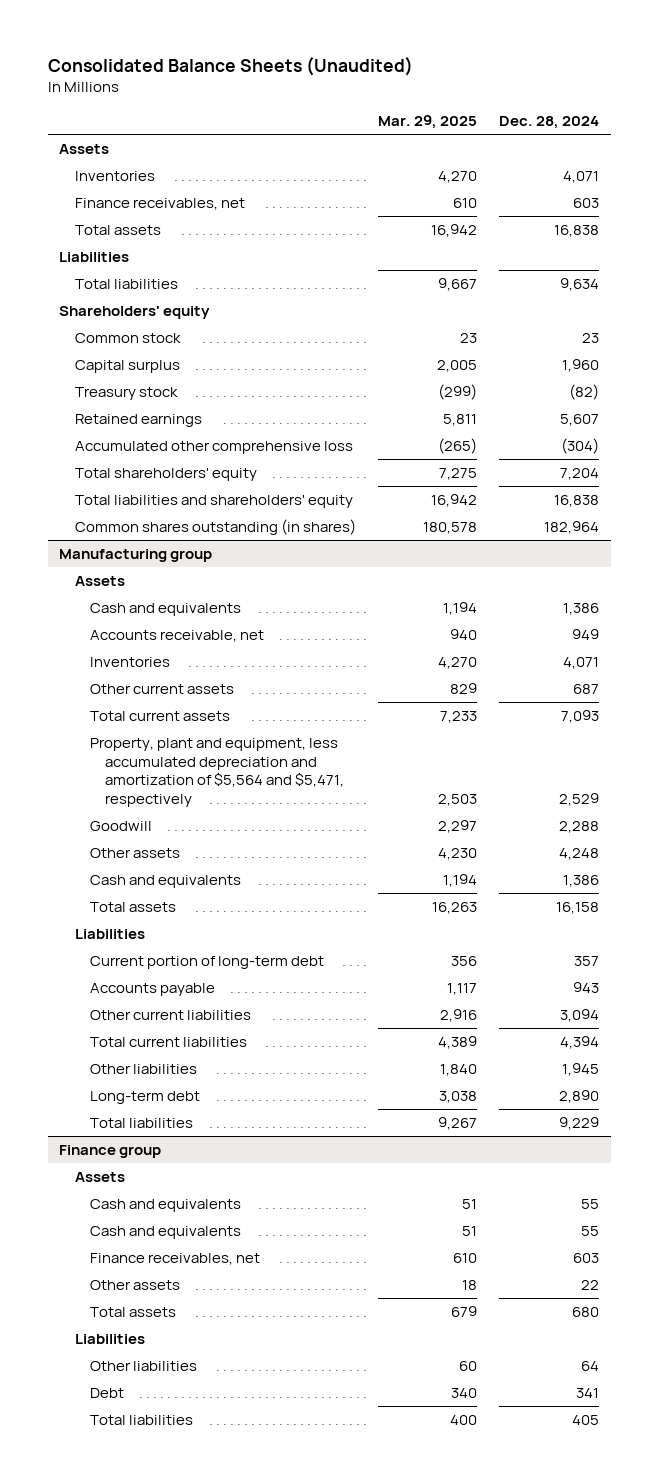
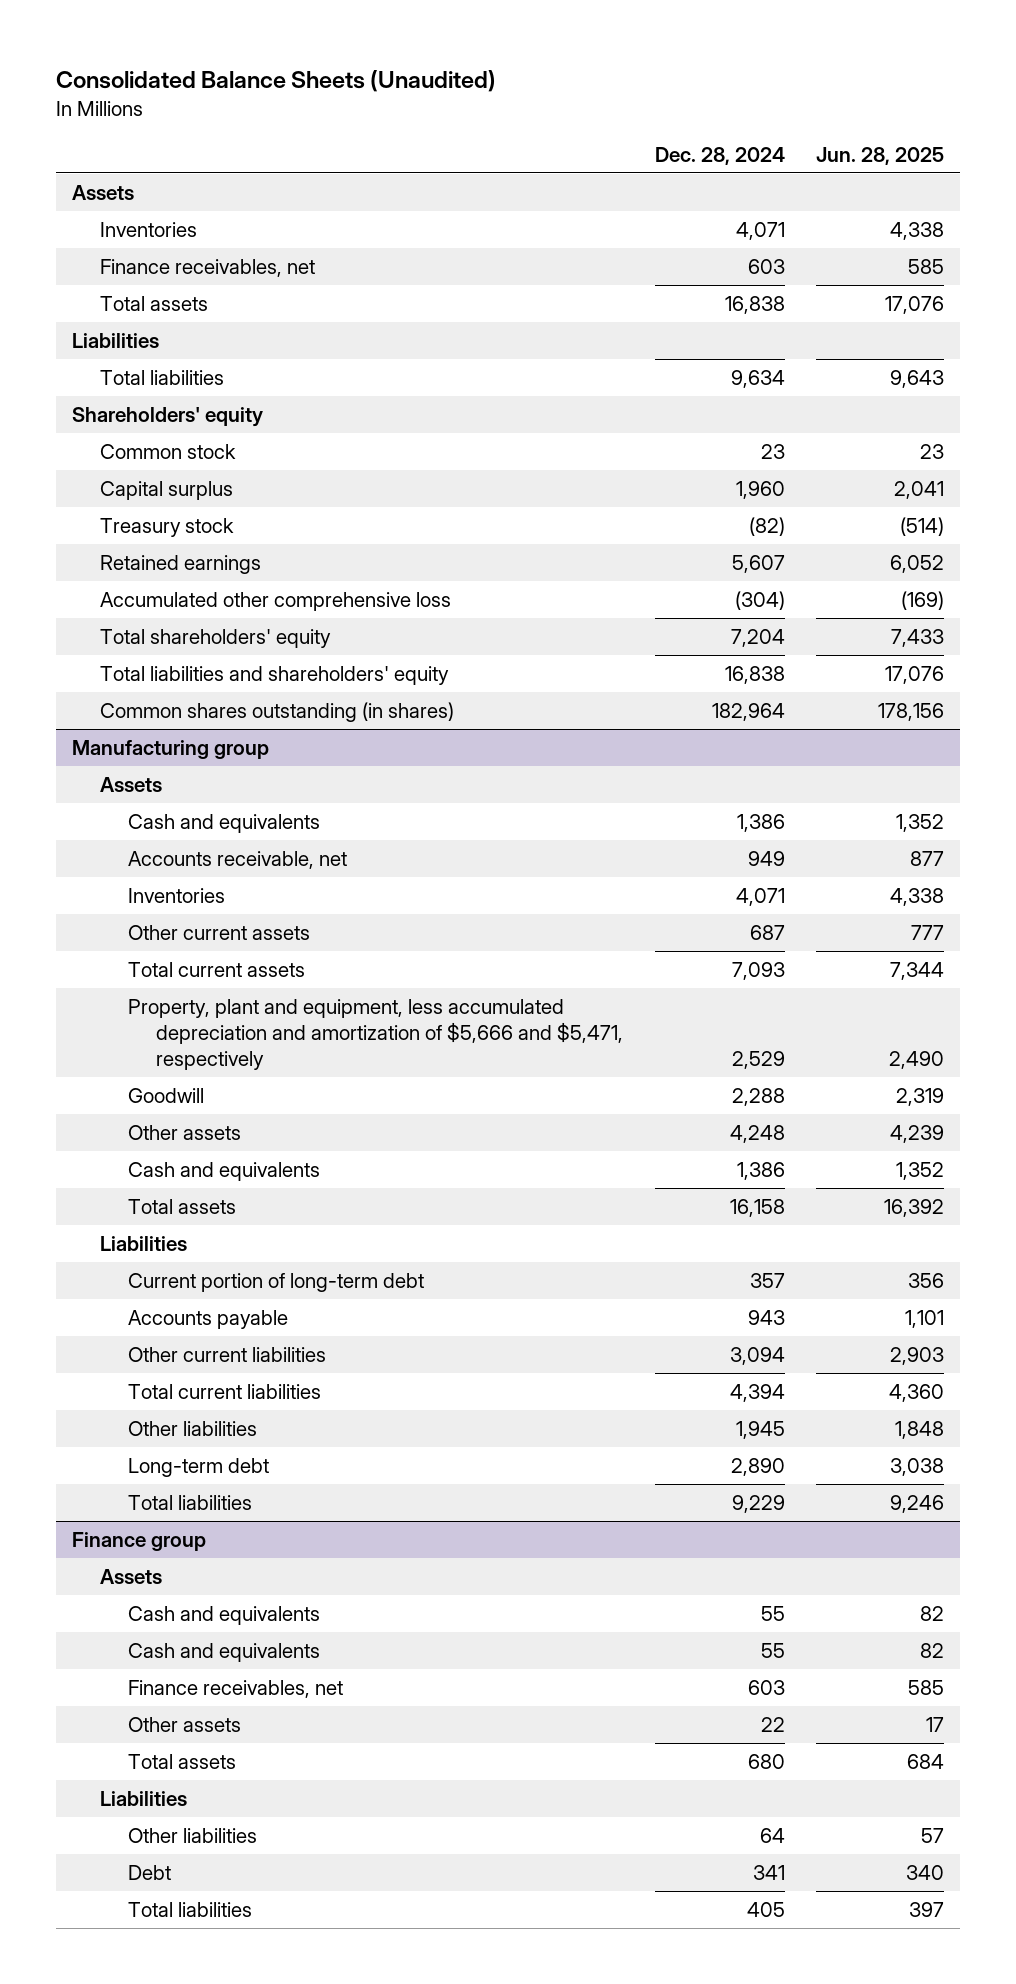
- | Mar. 29, 2025 | Dec. 28, 2024
+ | Dec. 28, 2024 | Jun. 28, 2025
@ Manufacturing group
- Property, plant and equipment, less accumulated depreciation and amortization of $5,564 and $5,471, respectively | 2,503 | 2,529
+ Property, plant and equipment, less accumulated depreciation and amortization of $5,666 and $5,471, respectively | 2,529 | 2,490

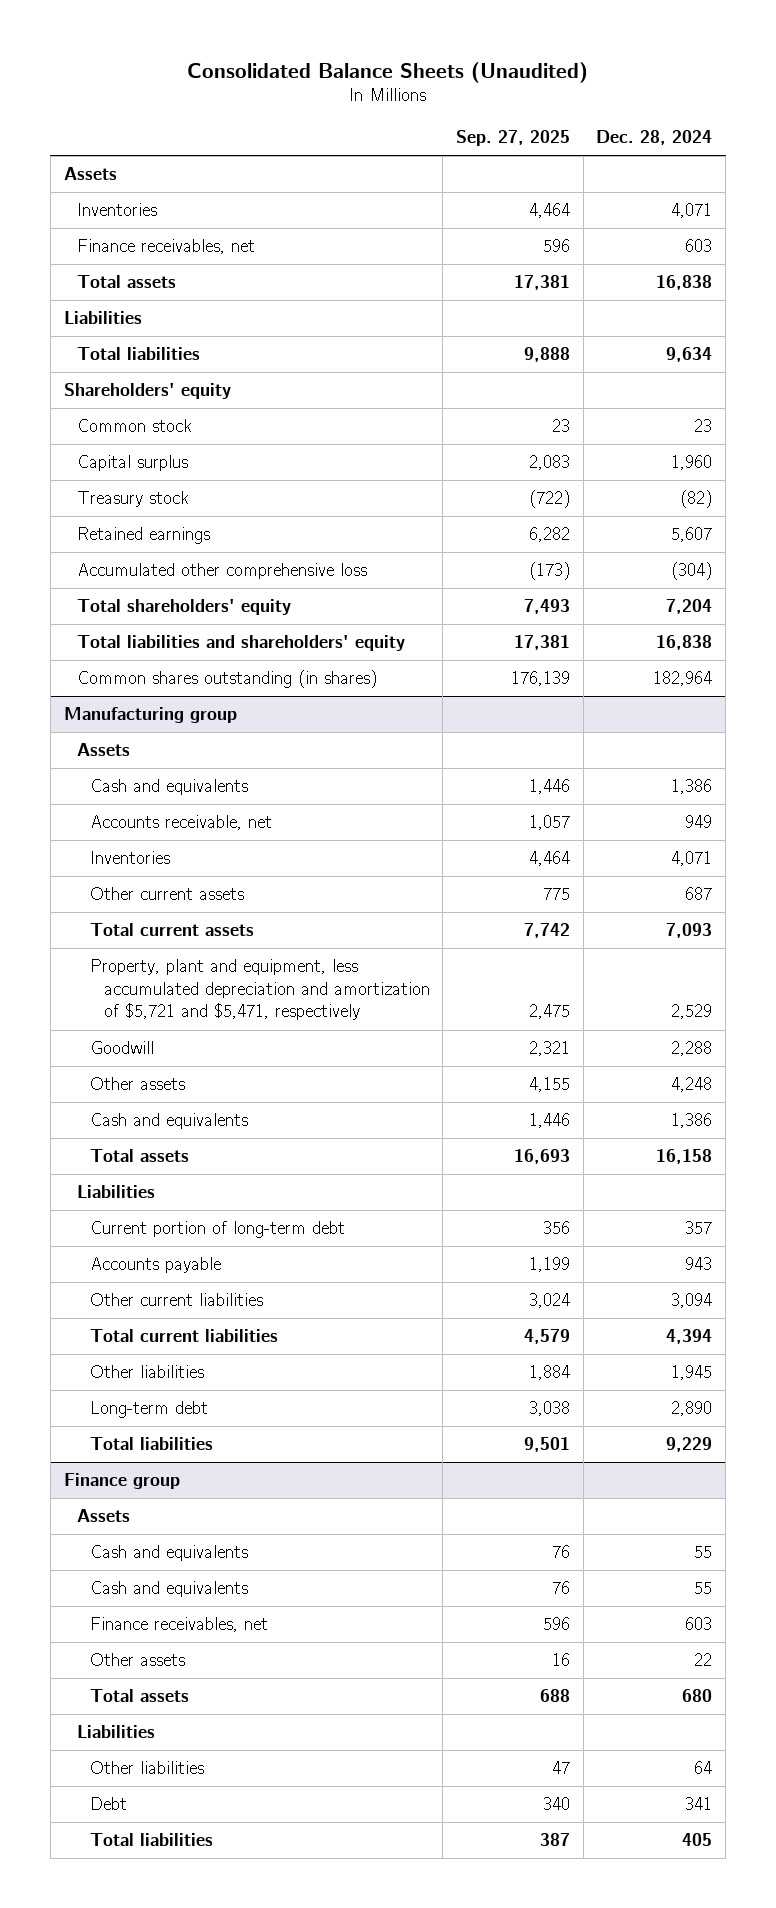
- | Dec. 28, 2024 | Jun. 28, 2025
+ | Sep. 27, 2025 | Dec. 28, 2024
@ Manufacturing group
- Property, plant and equipment, less accumulated depreciation and amortization of $5,666 and $5,471, respectively | 2,529 | 2,490
+ Property, plant and equipment, less accumulated depreciation and amortization of $5,721 and $5,471, respectively | 2,475 | 2,529

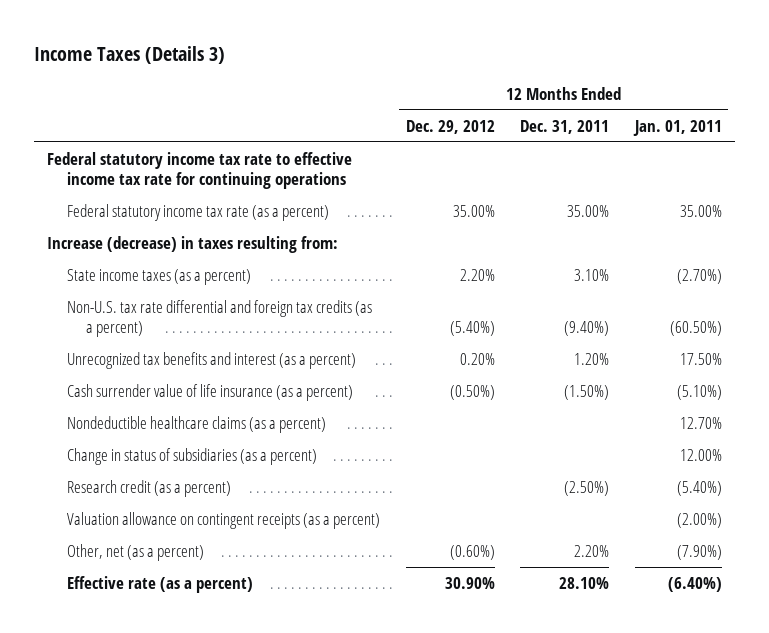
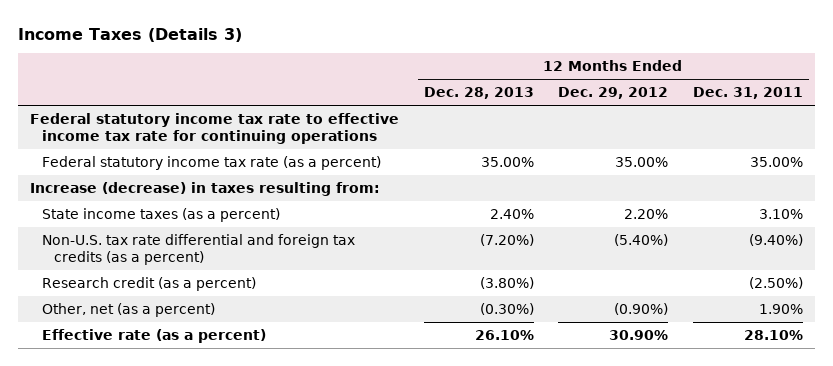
- | 12 Months Ended Dec. 29, 2012 | 12 Months Ended Dec. 31, 2011 | 12 Months Ended Jan. 01, 2011
+ | 12 Months Ended Dec. 28, 2013 | 12 Months Ended Dec. 29, 2012 | 12 Months Ended Dec. 31, 2011
- Unrecognized tax benefits and interest (as a percent) | 0.20% | 1.20% | 17.50%
- Cash surrender value of life insurance (as a percent) | (0.50%) | (1.50%) | (5.10%)
- Nondeductible healthcare claims (as a percent) | | | 12.70%
- Change in status of subsidiaries (as a percent) | | | 12.00%
- Valuation allowance on contingent receipts (as a percent) | | | (2.00%)
- Other, net (as a percent) | (0.60%) | 2.20% | (7.90%)
+ Other, net (as a percent) | (0.30%) | (0.90%) | 1.90%

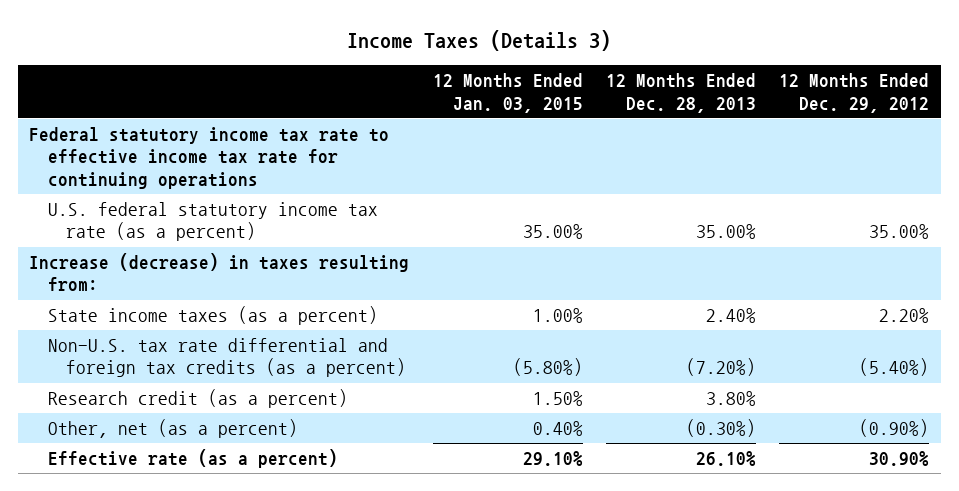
- | 12 Months Ended Dec. 28, 2013 | 12 Months Ended Dec. 29, 2012 | 12 Months Ended Dec. 31, 2011
+ | 12 Months Ended Jan. 03, 2015 | 12 Months Ended Dec. 28, 2013 | 12 Months Ended Dec. 29, 2012
- Federal statutory income tax rate (as a percent) | 35.00% | 35.00% | 35.00%
+ U.S. federal statutory income tax rate (as a percent) | 35.00% | 35.00% | 35.00%
- Research credit (as a percent) | (3.80%) | | (2.50%)
+ Research credit (as a percent) | 1.50% | 3.80% |

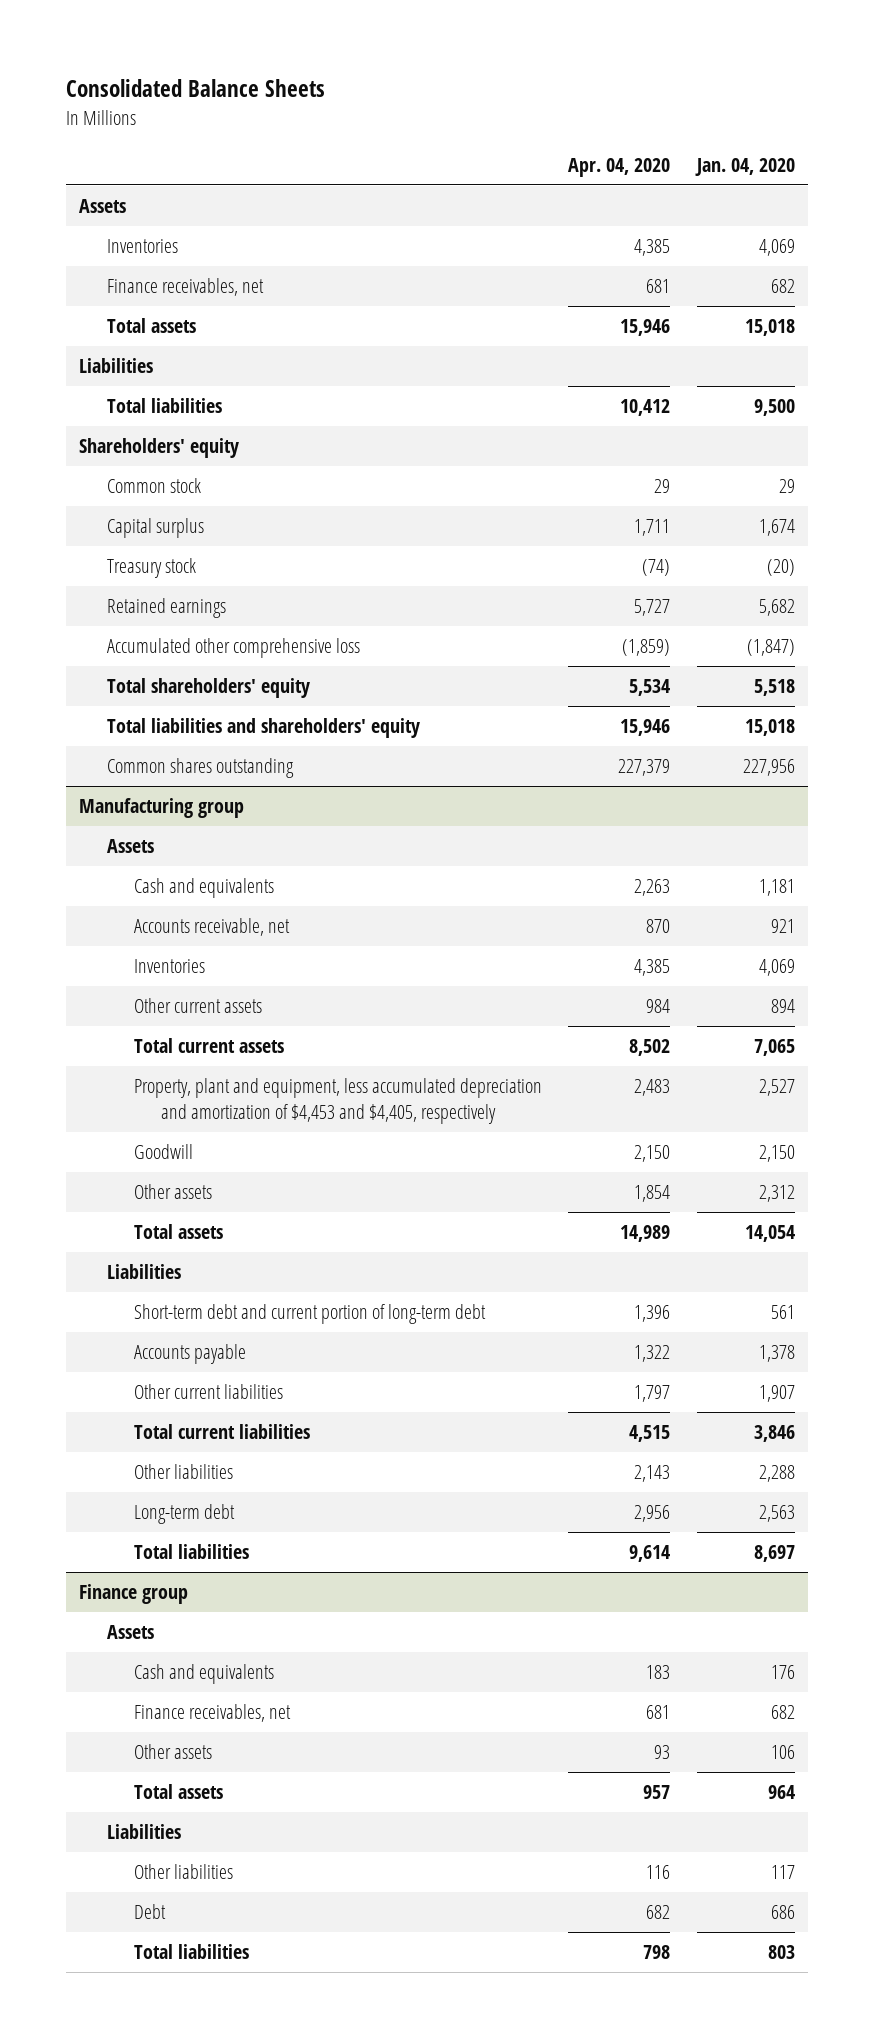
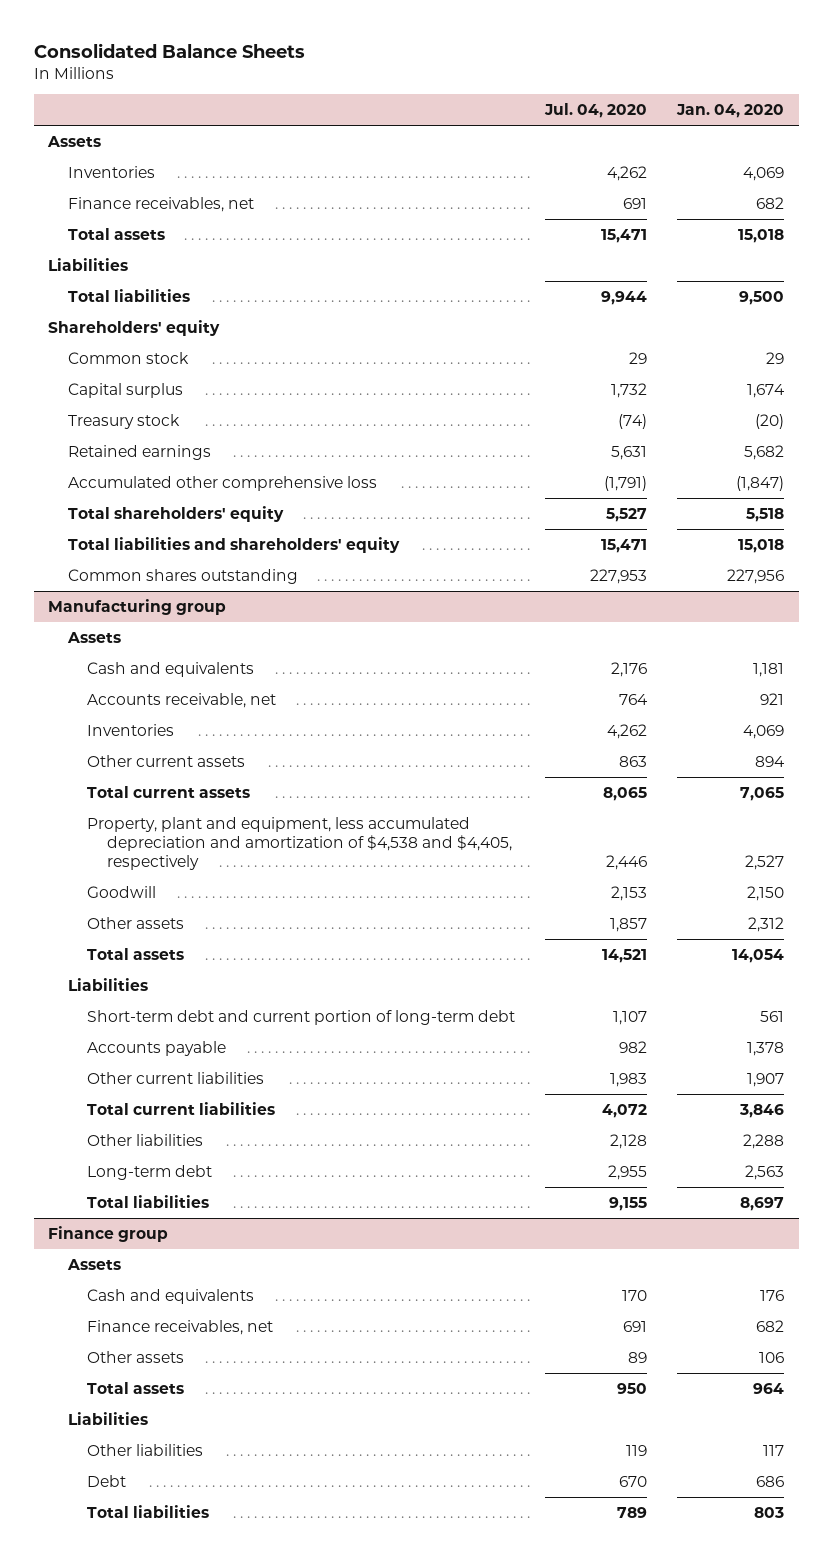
- | Apr. 04, 2020 | Jan. 04, 2020
+ | Jul. 04, 2020 | Jan. 04, 2020
@ Manufacturing group
- Property, plant and equipment, less accumulated depreciation and amortization of $4,453 and $4,405, respectively | 2,483 | 2,527
+ Property, plant and equipment, less accumulated depreciation and amortization of $4,538 and $4,405, respectively | 2,446 | 2,527

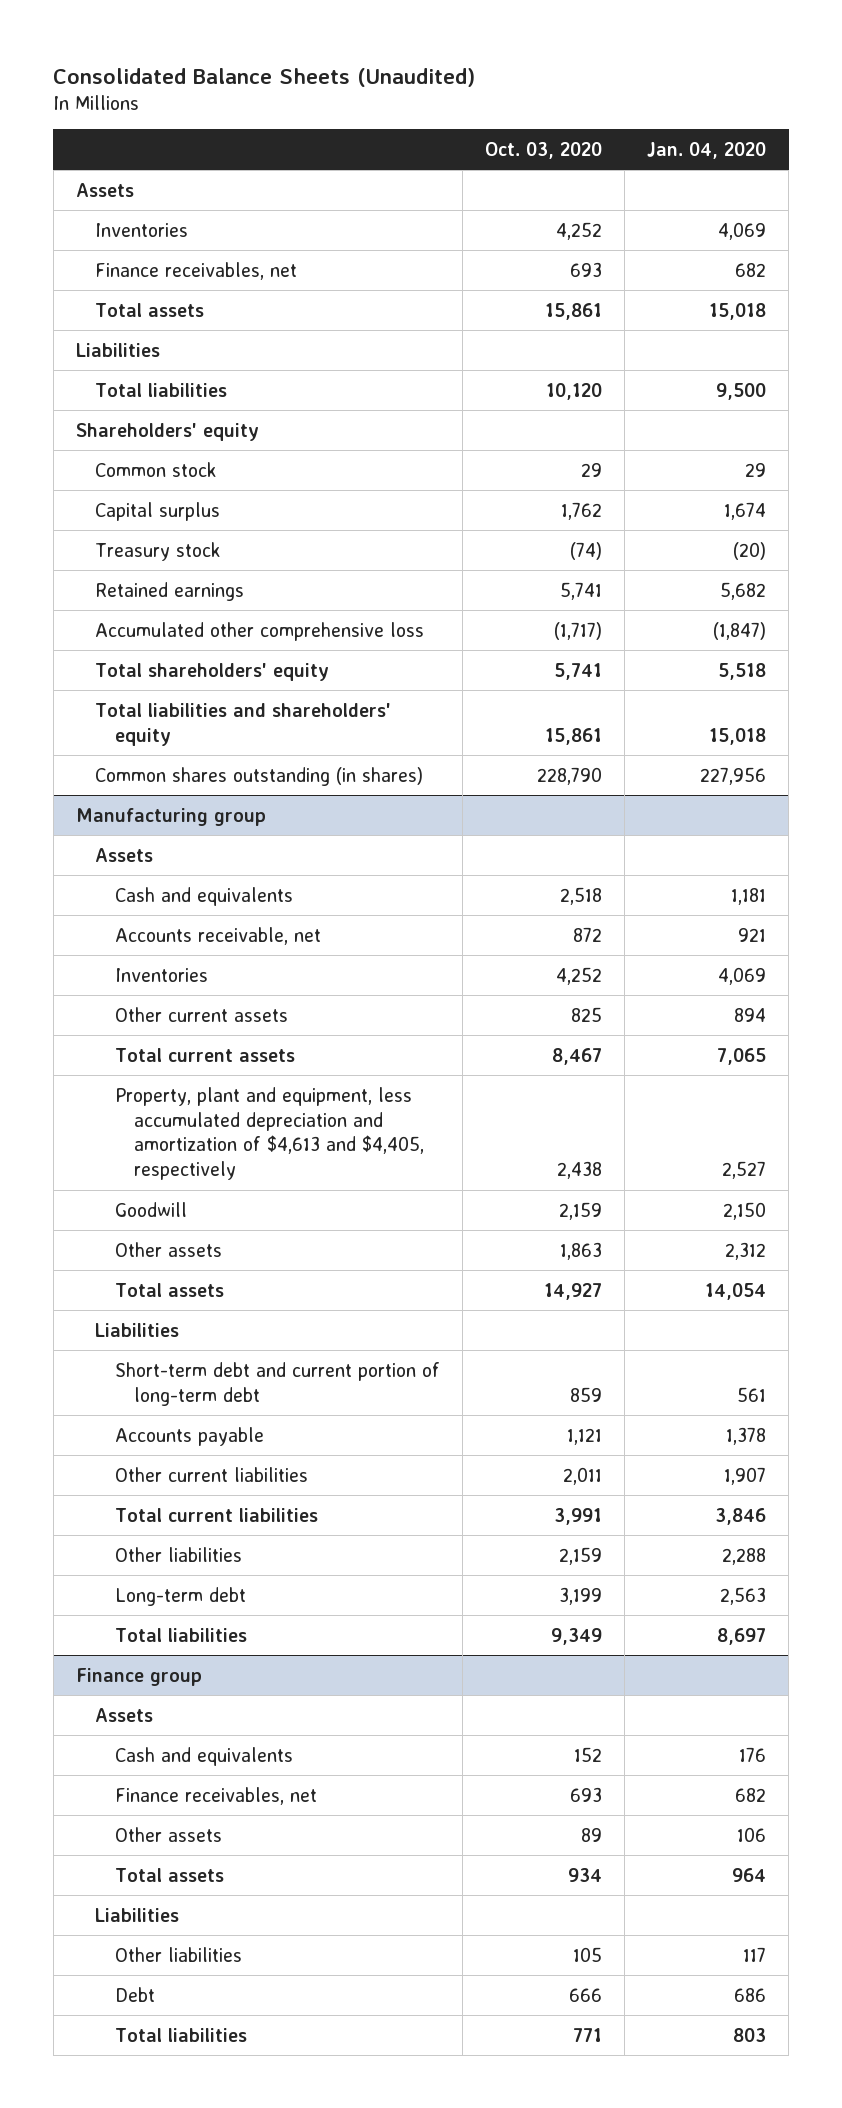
- Consolidated Balance Sheets
+ Consolidated Balance Sheets (Unaudited)
- | Jul. 04, 2020 | Jan. 04, 2020
+ | Oct. 03, 2020 | Jan. 04, 2020
- Common shares outstanding | 227,953 | 227,956
+ Common shares outstanding (in shares) | 228,790 | 227,956
@ Manufacturing group
- Property, plant and equipment, less accumulated depreciation and amortization of $4,538 and $4,405, respectively | 2,446 | 2,527
+ Property, plant and equipment, less accumulated depreciation and amortization of $4,613 and $4,405, respectively | 2,438 | 2,527

